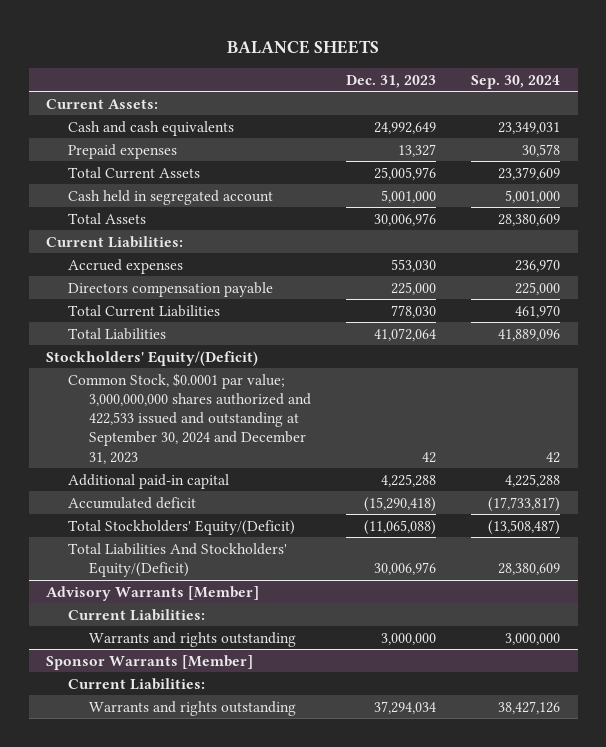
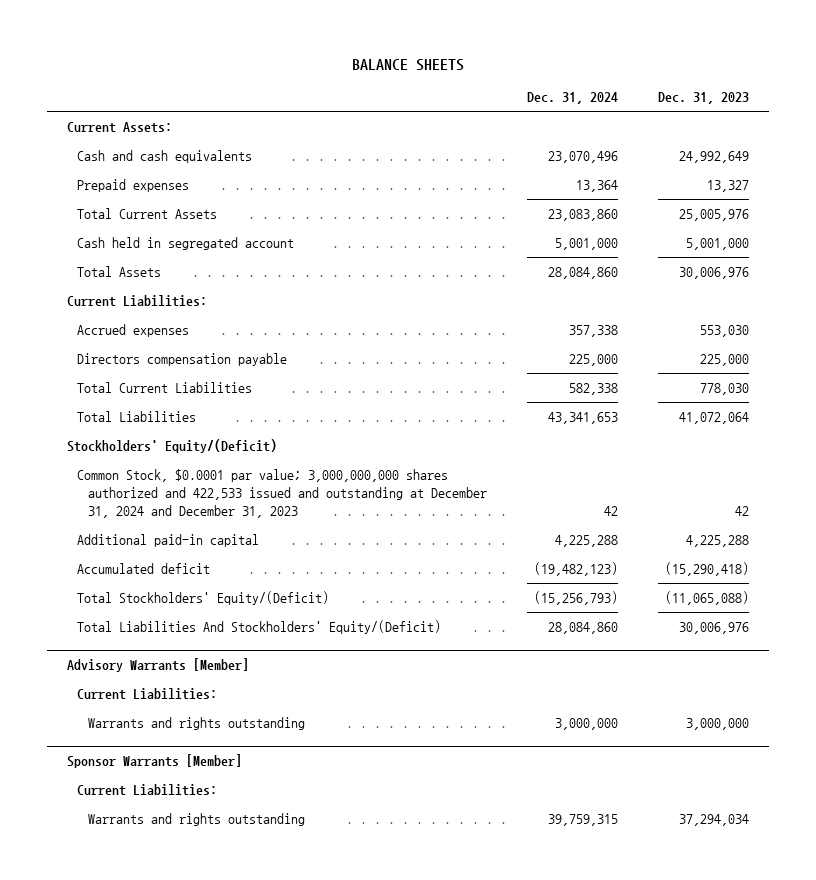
- | Dec. 31, 2023 | Sep. 30, 2024
+ | Dec. 31, 2024 | Dec. 31, 2023
- Common Stock, $0.0001 par value; 3,000,000,000 shares authorized and 422,533 issued and outstanding at September 30, 2024 and December 31, 2023 | 42 | 42
+ Common Stock, $0.0001 par value; 3,000,000,000 shares authorized and 422,533 issued and outstanding at December 31, 2024 and December 31, 2023 | 42 | 42

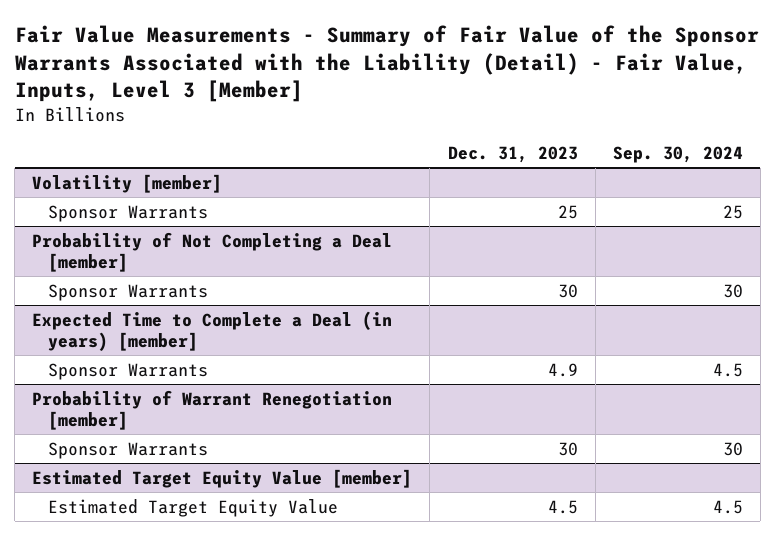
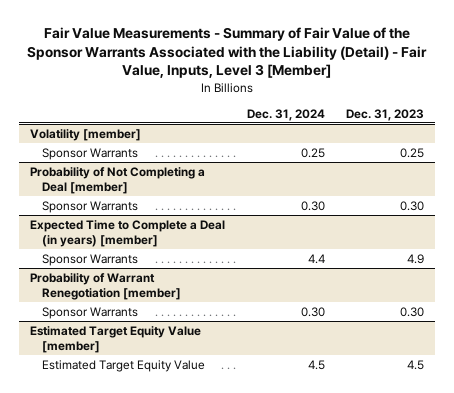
- | Dec. 31, 2023 | Sep. 30, 2024
+ | Dec. 31, 2024 | Dec. 31, 2023
@ Volatility [member]
- Sponsor Warrants | 25 | 25
+ Sponsor Warrants | 0.25 | 0.25
@ Probability of Not Completing a Deal [member]
- Sponsor Warrants | 30 | 30
+ Sponsor Warrants | 0.30 | 0.30
@ Probability of Warrant Renegotiation [member]
- Sponsor Warrants | 30 | 30
+ Sponsor Warrants | 0.30 | 0.30

